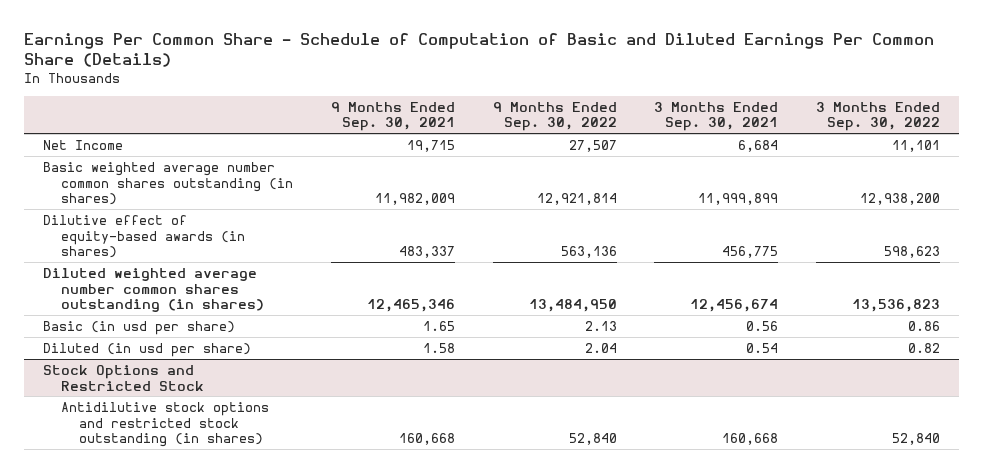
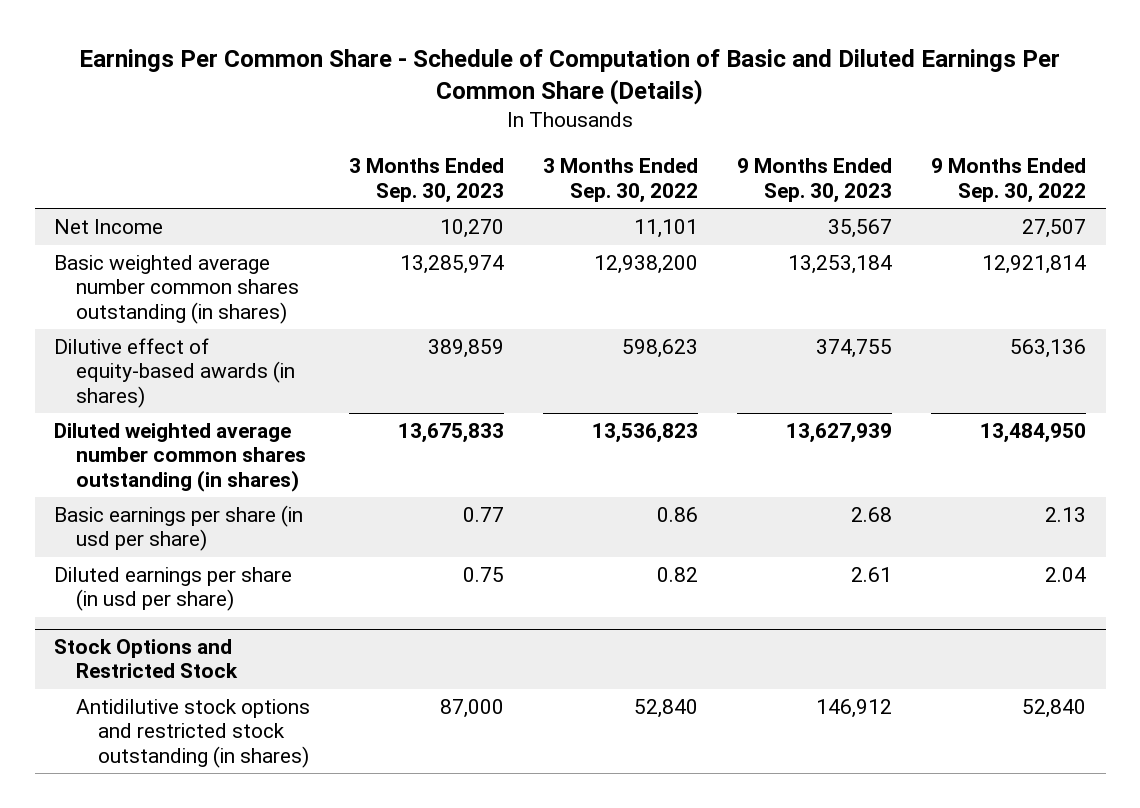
- | 9 Months Ended Sep. 30, 2021 | 9 Months Ended Sep. 30, 2022 | 3 Months Ended Sep. 30, 2021 | 3 Months Ended Sep. 30, 2022
+ | 3 Months Ended Sep. 30, 2023 | 3 Months Ended Sep. 30, 2022 | 9 Months Ended Sep. 30, 2023 | 9 Months Ended Sep. 30, 2022
- Basic (in usd per share) | 1.65 | 2.13 | 0.56 | 0.86
- Diluted (in usd per share) | 1.58 | 2.04 | 0.54 | 0.82
+ Basic earnings per share (in usd per share) | 0.77 | 0.86 | 2.68 | 2.13
+ Diluted earnings per share (in usd per share) | 0.75 | 0.82 | 2.61 | 2.04

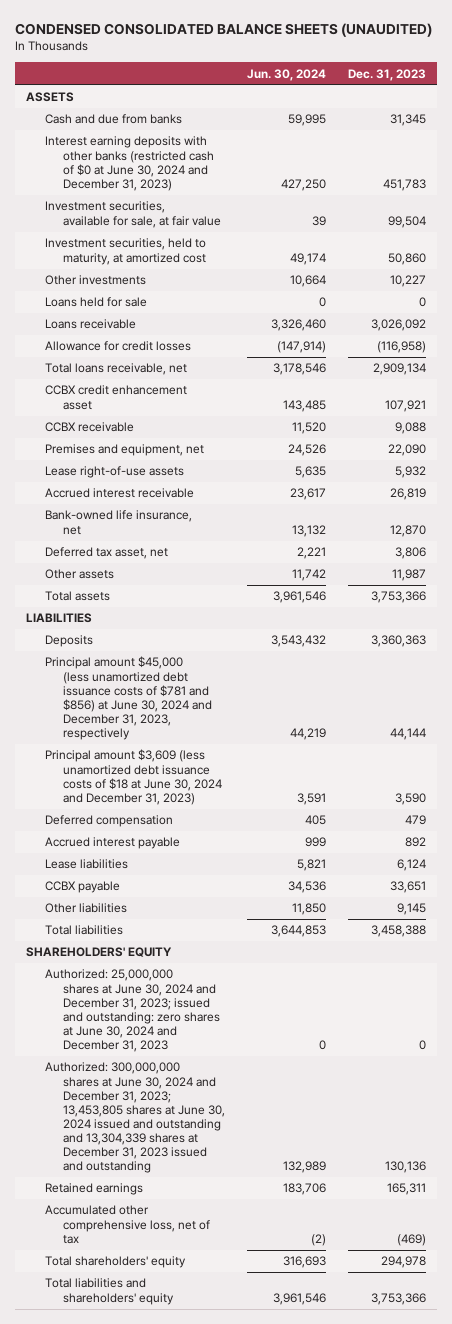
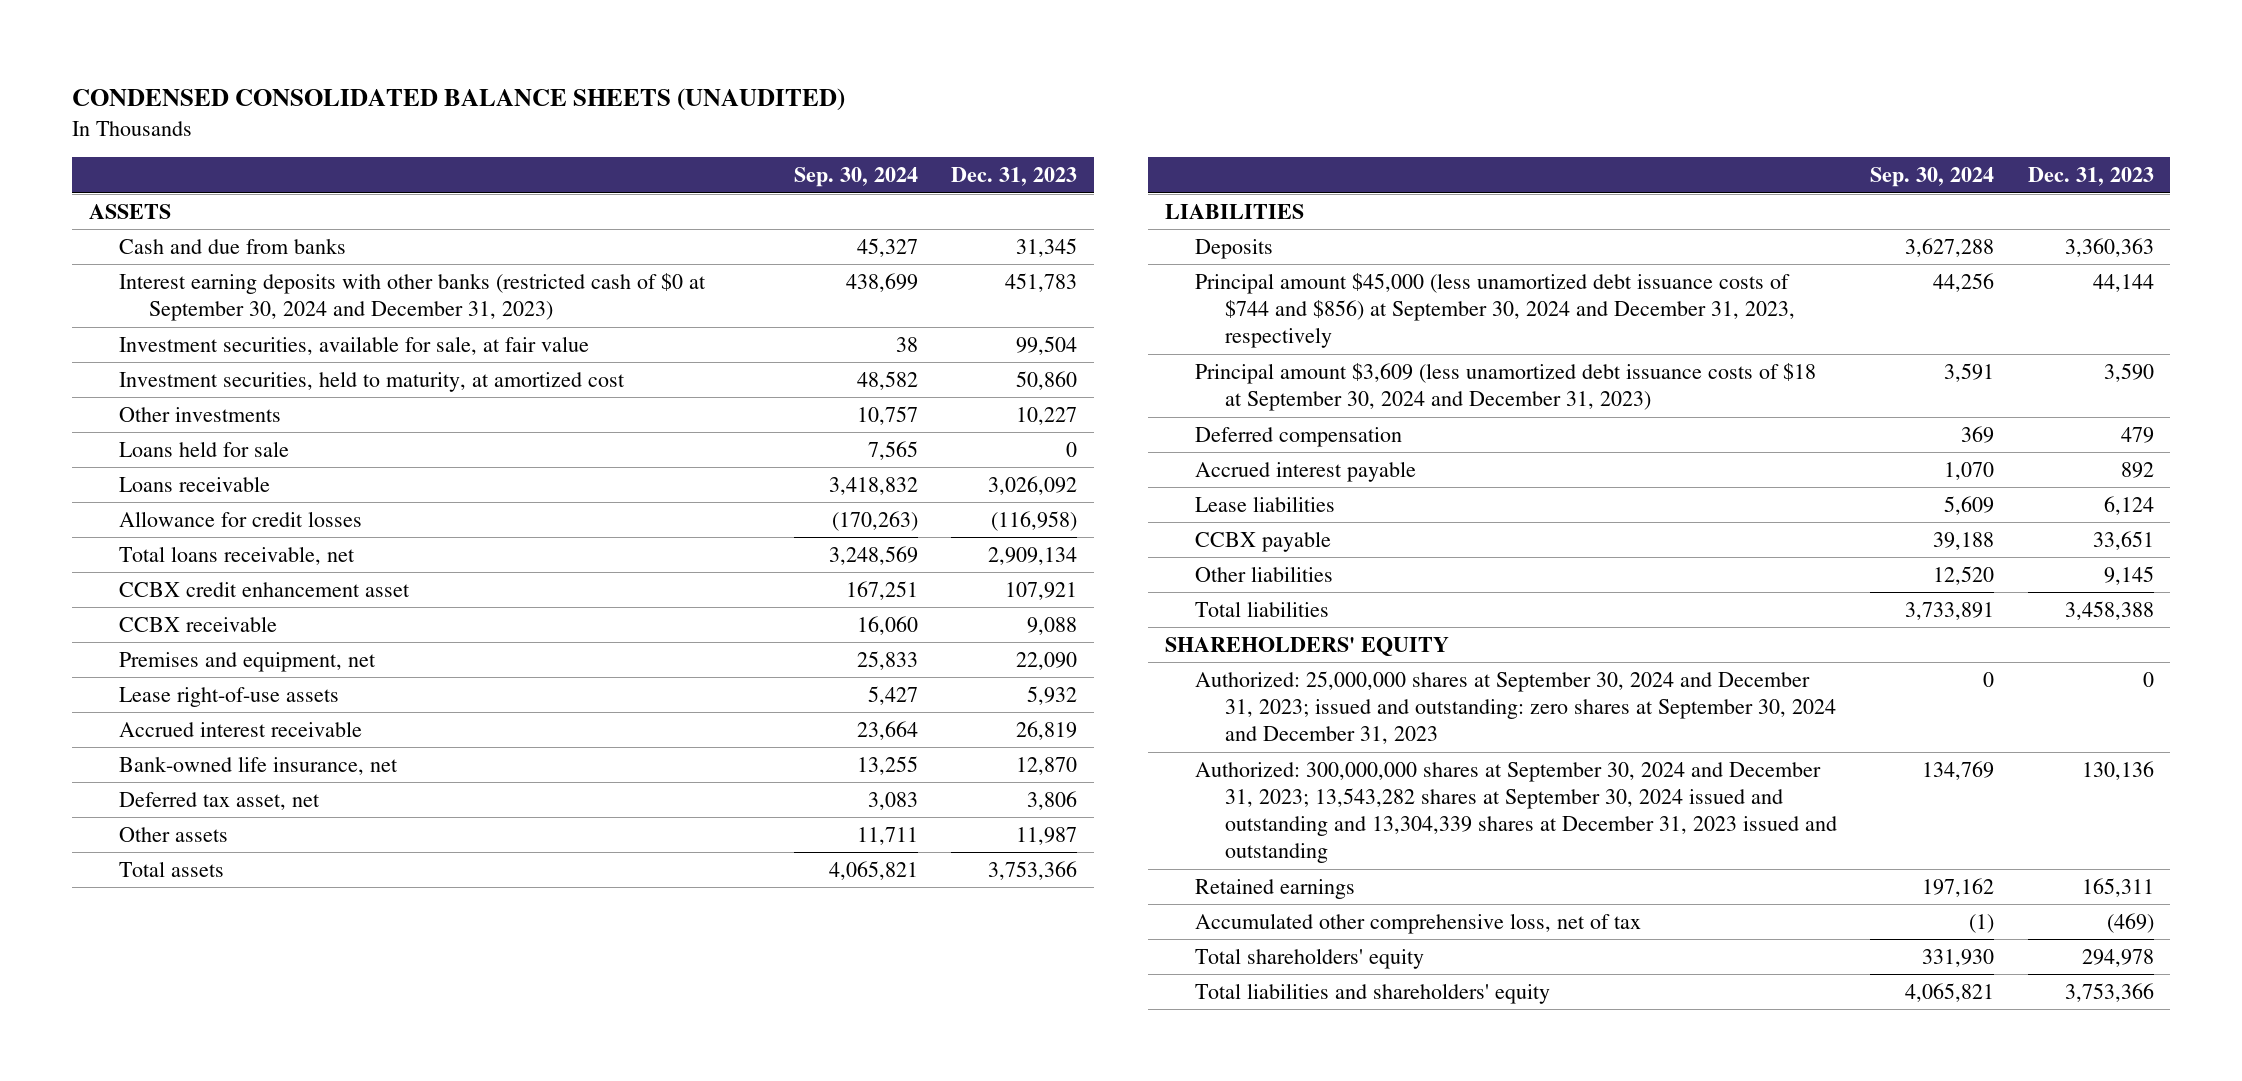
- | Jun. 30, 2024 | Dec. 31, 2023
+ | Sep. 30, 2024 | Dec. 31, 2023
- Interest earning deposits with other banks (restricted cash of $0 at June 30, 2024 and December 31, 2023) | 427,250 | 451,783
+ Interest earning deposits with other banks (restricted cash of $0 at September 30, 2024 and December 31, 2023) | 438,699 | 451,783
- Principal amount $45,000 (less unamortized debt issuance costs of $781 and $856) at June 30, 2024 and December 31, 2023, respectively | 44,219 | 44,144
- Principal amount $3,609 (less unamortized debt issuance costs of $18 at June 30, 2024 and December 31, 2023) | 3,591 | 3,590
+ Principal amount $45,000 (less unamortized debt issuance costs of $744 and $856) at September 30, 2024 and December 31, 2023, respectively | 44,256 | 44,144
+ Principal amount $3,609 (less unamortized debt issuance costs of $18 at September 30, 2024 and December 31, 2023) | 3,591 | 3,590
- Authorized: 25,000,000 shares at June 30, 2024 and December 31, 2023; issued and outstanding: zero shares at June 30, 2024 and December 31, 2023 | 0 | 0
- Authorized: 300,000,000 shares at June 30, 2024 and December 31, 2023; 13,453,805 shares at June 30, 2024 issued and outstanding and 13,304,339 shares at December 31, 2023 issued and outstanding | 132,989 | 130,136
+ Authorized: 25,000,000 shares at September 30, 2024 and December 31, 2023; issued and outstanding: zero shares at September 30, 2024 and December 31, 2023 | 0 | 0
+ Authorized: 300,000,000 shares at September 30, 2024 and December 31, 2023; 13,543,282 shares at September 30, 2024 issued and outstanding and 13,304,339 shares at December 31, 2023 issued and outstanding | 134,769 | 130,136

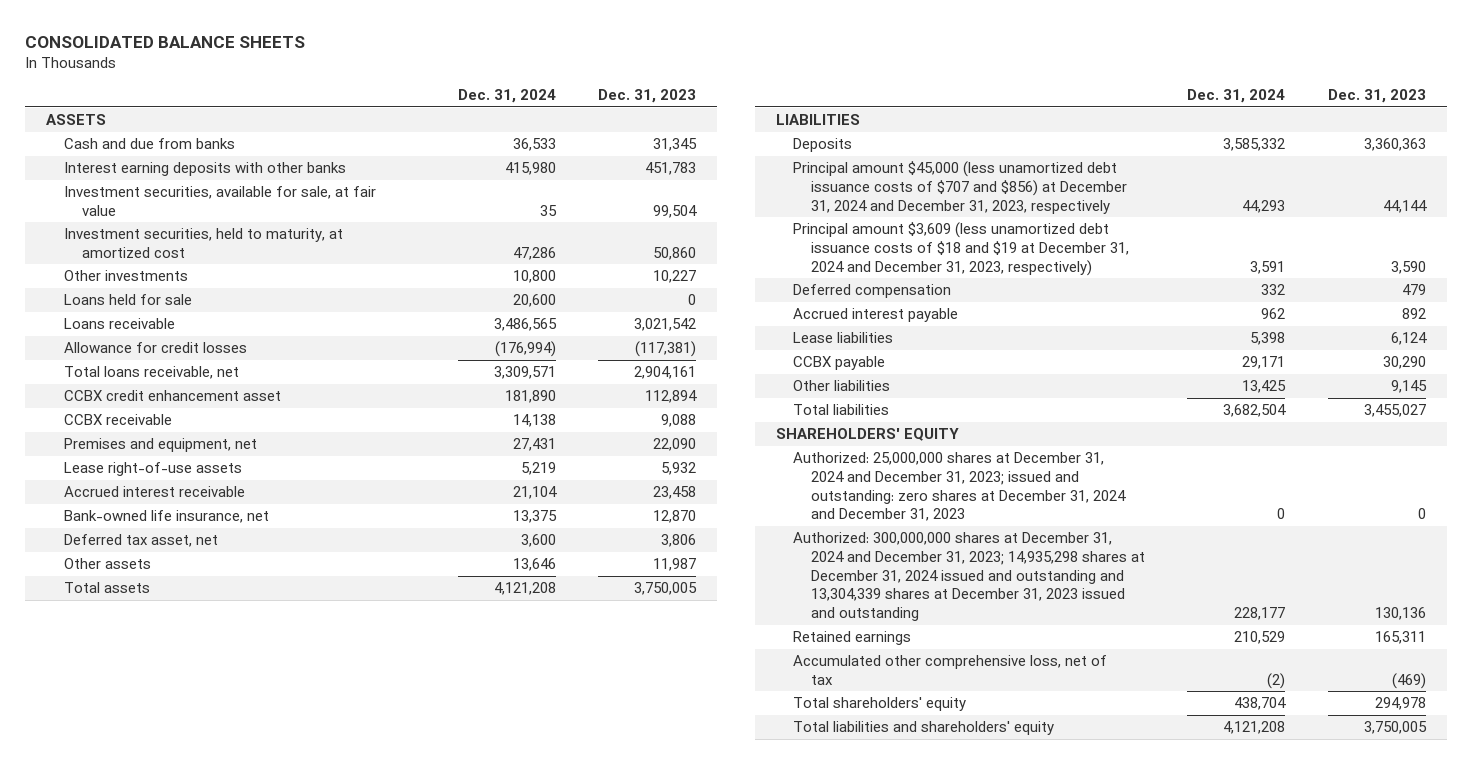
- CONDENSED CONSOLIDATED BALANCE SHEETS (UNAUDITED)
+ CONSOLIDATED BALANCE SHEETS
- | Sep. 30, 2024 | Dec. 31, 2023
+ | Dec. 31, 2024 | Dec. 31, 2023
- Interest earning deposits with other banks (restricted cash of $0 at September 30, 2024 and December 31, 2023) | 438,699 | 451,783
+ Interest earning deposits with other banks | 415,980 | 451,783
- Loans receivable | 3,418,832 | 3,026,092
- Allowance for credit losses | (170,263) | (116,958)
- Total loans receivable, net | 3,248,569 | 2,909,134
- CCBX credit enhancement asset | 167,251 | 107,921
+ Loans receivable | 3,486,565 | 3,021,542
+ Allowance for credit losses | (176,994) | (117,381)
+ Total loans receivable, net | 3,309,571 | 2,904,161
+ CCBX credit enhancement asset | 181,890 | 112,894
- Accrued interest receivable | 23,664 | 26,819
+ Accrued interest receivable | 21,104 | 23,458
- Total assets | 4,065,821 | 3,753,366
+ Total assets | 4,121,208 | 3,750,005
- Principal amount $45,000 (less unamortized debt issuance costs of $744 and $856) at September 30, 2024 and December 31, 2023, respectively | 44,256 | 44,144
- Principal amount $3,609 (less unamortized debt issuance costs of $18 at September 30, 2024 and December 31, 2023) | 3,591 | 3,590
+ Principal amount $45,000 (less unamortized debt issuance costs of $707 and $856) at December 31, 2024 and December 31, 2023, respectively | 44,293 | 44,144
+ Principal amount $3,609 (less unamortized debt issuance costs of $18 and $19 at December 31, 2024 and December 31, 2023, respectively) | 3,591 | 3,590
- CCBX payable | 39,188 | 33,651
+ CCBX payable | 29,171 | 30,290
- Total liabilities | 3,733,891 | 3,458,388
+ Total liabilities | 3,682,504 | 3,455,027
- Authorized: 25,000,000 shares at September 30, 2024 and December 31, 2023; issued and outstanding: zero shares at September 30, 2024 and December 31, 2023 | 0 | 0
- Authorized: 300,000,000 shares at September 30, 2024 and December 31, 2023; 13,543,282 shares at September 30, 2024 issued and outstanding and 13,304,339 shares at December 31, 2023 issued and outstanding | 134,769 | 130,136
+ Authorized: 25,000,000 shares at December 31, 2024 and December 31, 2023; issued and outstanding: zero shares at December 31, 2024 and December 31, 2023 | 0 | 0
+ Authorized: 300,000,000 shares at December 31, 2024 and December 31, 2023; 14,935,298 shares at December 31, 2024 issued and outstanding and 13,304,339 shares at December 31, 2023 issued and outstanding | 228,177 | 130,136
- Total liabilities and shareholders' equity | 4,065,821 | 3,753,366
+ Total liabilities and shareholders' equity | 4,121,208 | 3,750,005

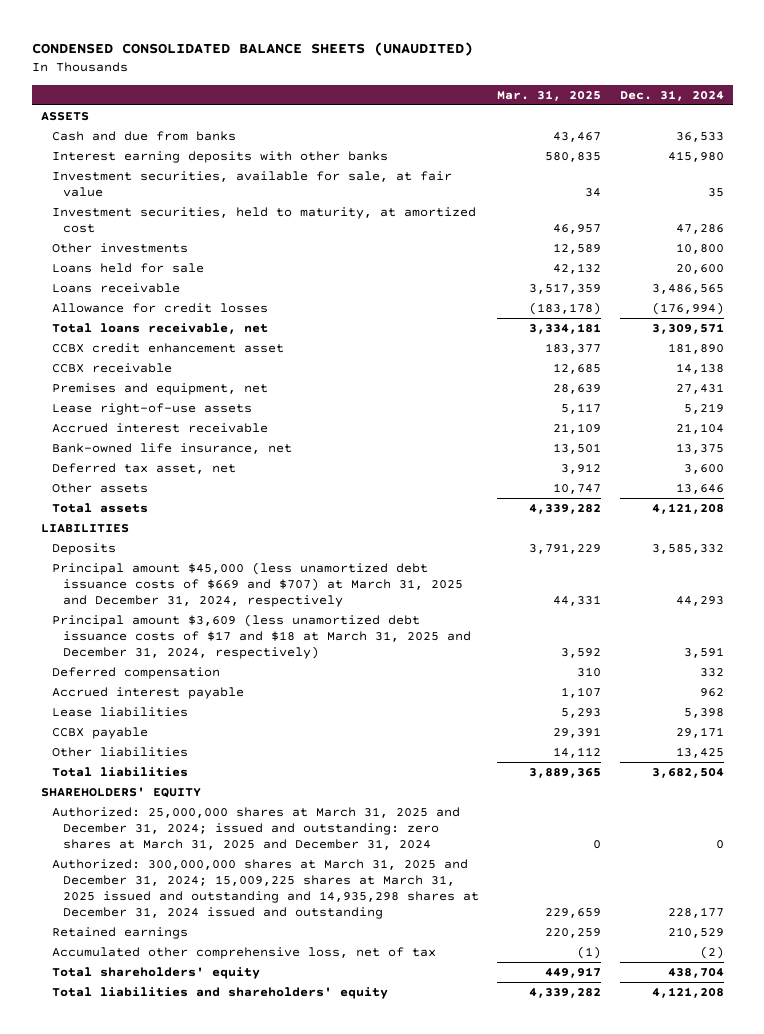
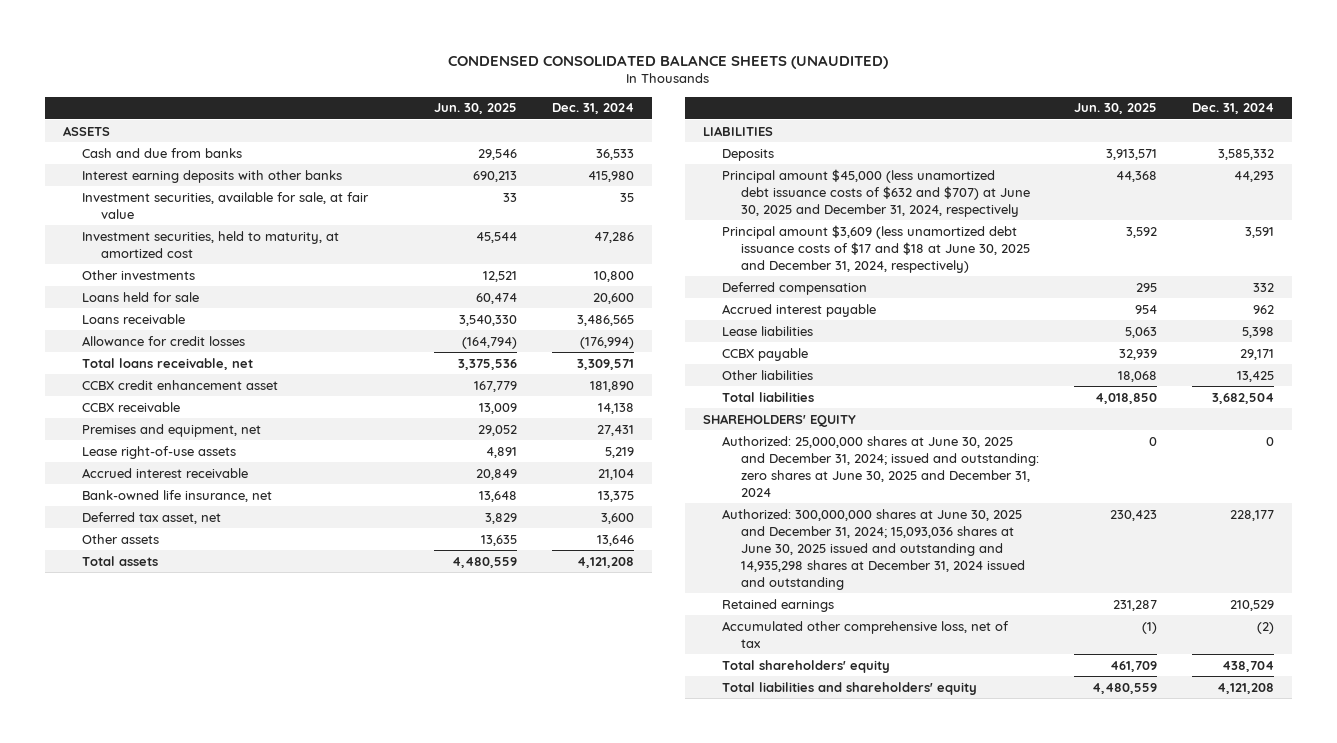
- | Mar. 31, 2025 | Dec. 31, 2024
+ | Jun. 30, 2025 | Dec. 31, 2024
- Principal amount $45,000 (less unamortized debt issuance costs of $669 and $707) at March 31, 2025 and December 31, 2024, respectively | 44,331 | 44,293
- Principal amount $3,609 (less unamortized debt issuance costs of $17 and $18 at March 31, 2025 and December 31, 2024, respectively) | 3,592 | 3,591
+ Principal amount $45,000 (less unamortized debt issuance costs of $632 and $707) at June 30, 2025 and December 31, 2024, respectively | 44,368 | 44,293
+ Principal amount $3,609 (less unamortized debt issuance costs of $17 and $18 at June 30, 2025 and December 31, 2024, respectively) | 3,592 | 3,591
- Authorized: 25,000,000 shares at March 31, 2025 and December 31, 2024; issued and outstanding: zero shares at March 31, 2025 and December 31, 2024 | 0 | 0
- Authorized: 300,000,000 shares at March 31, 2025 and December 31, 2024; 15,009,225 shares at March 31, 2025 issued and outstanding and 14,935,298 shares at December 31, 2024 issued and outstanding | 229,659 | 228,177
+ Authorized: 25,000,000 shares at June 30, 2025 and December 31, 2024; issued and outstanding: zero shares at June 30, 2025 and December 31, 2024 | 0 | 0
+ Authorized: 300,000,000 shares at June 30, 2025 and December 31, 2024; 15,093,036 shares at June 30, 2025 issued and outstanding and 14,935,298 shares at December 31, 2024 issued and outstanding | 230,423 | 228,177

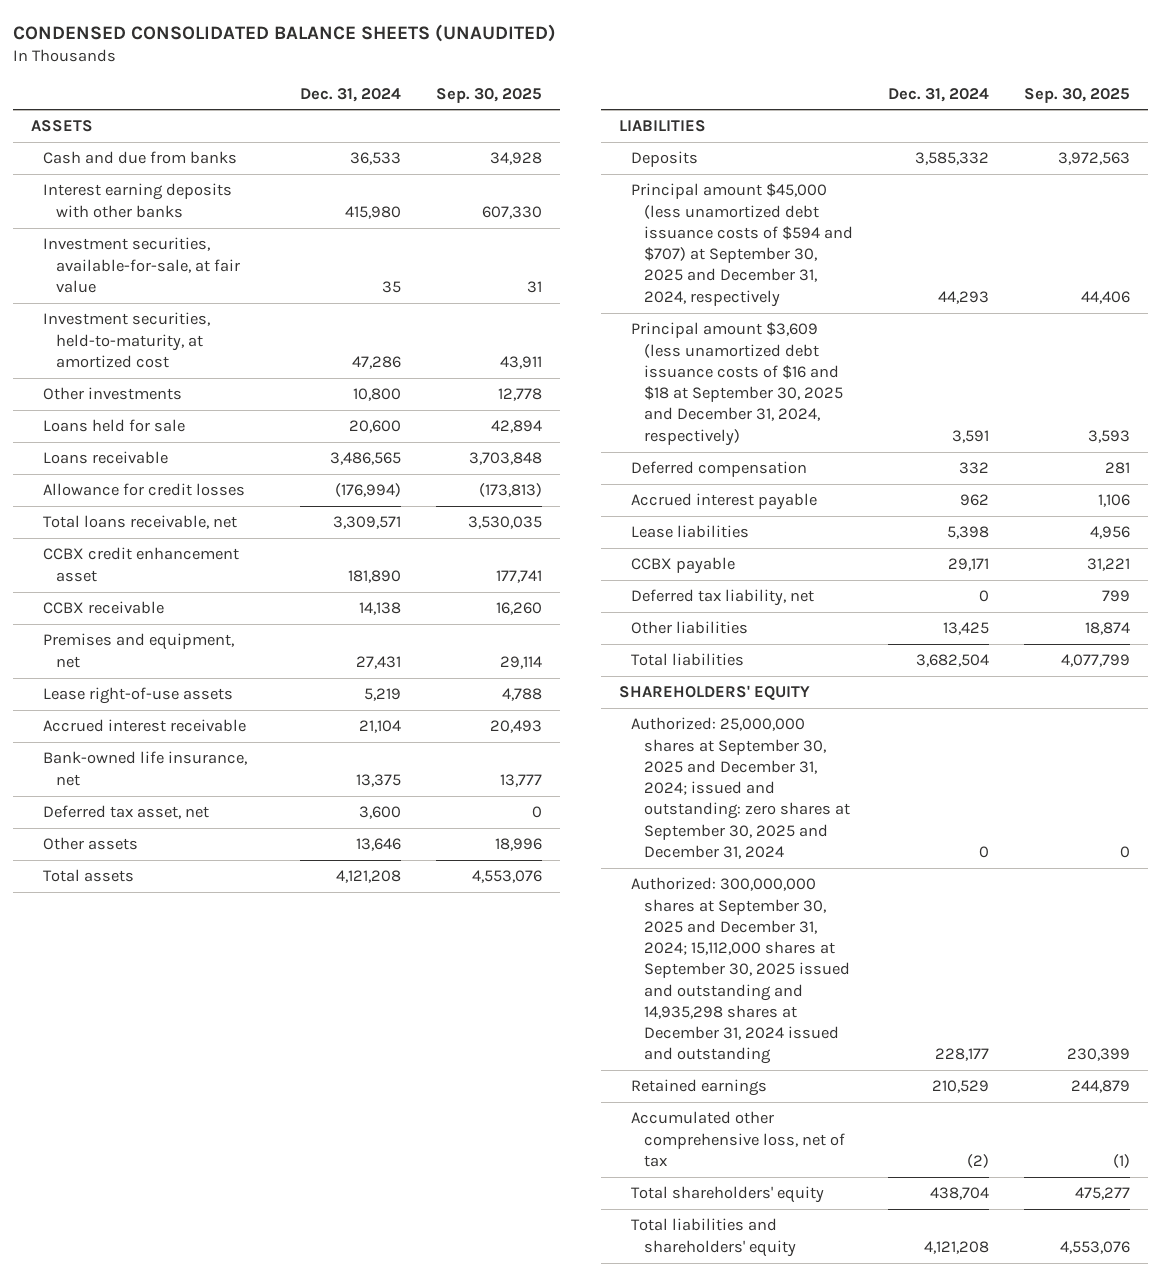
- | Jun. 30, 2025 | Dec. 31, 2024
+ | Dec. 31, 2024 | Sep. 30, 2025
- Investment securities, available for sale, at fair value | 33 | 35
- Investment securities, held to maturity, at amortized cost | 45,544 | 47,286
+ Investment securities, available-for-sale, at fair value | 35 | 31
+ Investment securities, held-to-maturity, at amortized cost | 47,286 | 43,911
- Principal amount $45,000 (less unamortized debt issuance costs of $632 and $707) at June 30, 2025 and December 31, 2024, respectively | 44,368 | 44,293
- Principal amount $3,609 (less unamortized debt issuance costs of $17 and $18 at June 30, 2025 and December 31, 2024, respectively) | 3,592 | 3,591
+ Principal amount $45,000 (less unamortized debt issuance costs of $594 and $707) at September 30, 2025 and December 31, 2024, respectively | 44,293 | 44,406
+ Principal amount $3,609 (less unamortized debt issuance costs of $16 and $18 at September 30, 2025 and December 31, 2024, respectively) | 3,591 | 3,593
+ Deferred tax liability, net | 0 | 799
- Authorized: 25,000,000 shares at June 30, 2025 and December 31, 2024; issued and outstanding: zero shares at June 30, 2025 and December 31, 2024 | 0 | 0
- Authorized: 300,000,000 shares at June 30, 2025 and December 31, 2024; 15,093,036 shares at June 30, 2025 issued and outstanding and 14,935,298 shares at December 31, 2024 issued and outstanding | 230,423 | 228,177
+ Authorized: 25,000,000 shares at September 30, 2025 and December 31, 2024; issued and outstanding: zero shares at September 30, 2025 and December 31, 2024 | 0 | 0
+ Authorized: 300,000,000 shares at September 30, 2025 and December 31, 2024; 15,112,000 shares at September 30, 2025 issued and outstanding and 14,935,298 shares at December 31, 2024 issued and outstanding | 228,177 | 230,399

